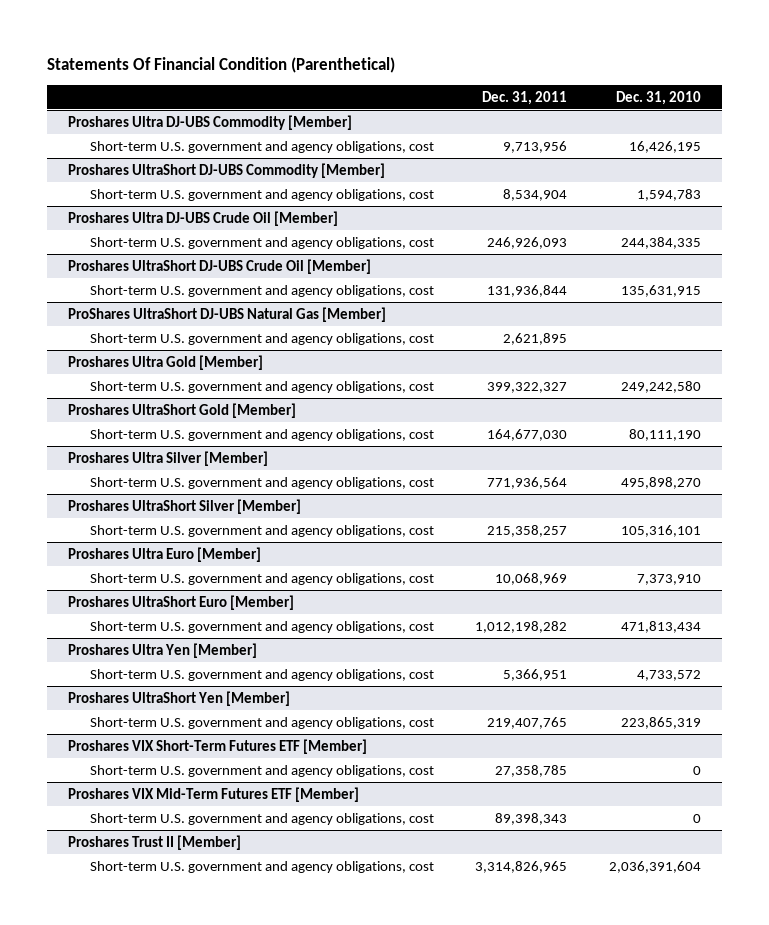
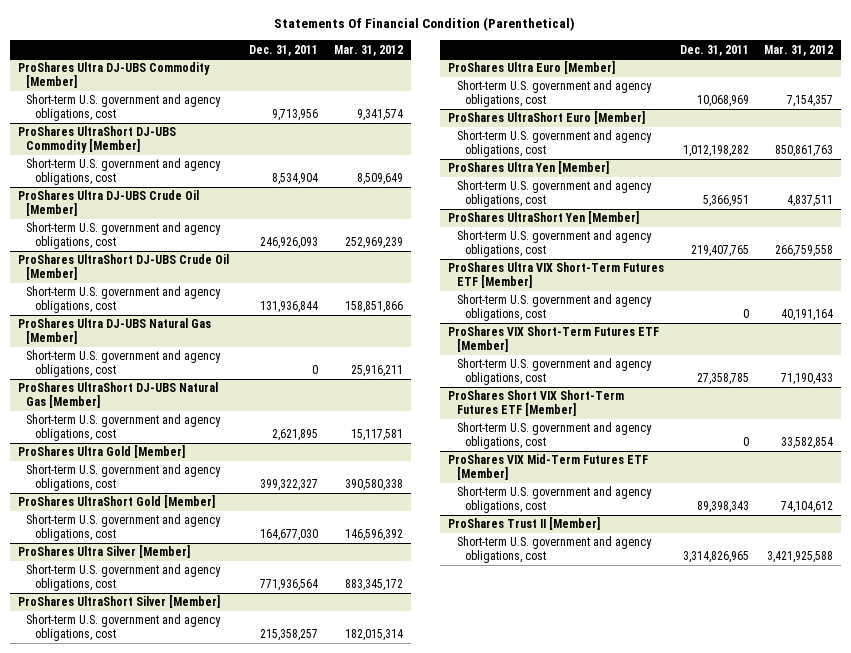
- | Dec. 31, 2011 | Dec. 31, 2010
+ | Dec. 31, 2011 | Mar. 31, 2012
- Proshares Ultra DJ-UBS Commodity [Member]
+ ProShares Ultra DJ-UBS Commodity [Member]
- Proshares UltraShort DJ-UBS Commodity [Member]
+ ProShares UltraShort DJ-UBS Commodity [Member]
- Proshares Ultra DJ-UBS Crude Oil [Member]
+ ProShares Ultra DJ-UBS Crude Oil [Member]
- Proshares UltraShort DJ-UBS Crude Oil [Member]
+ ProShares UltraShort DJ-UBS Crude Oil [Member]
+ ProShares Ultra DJ-UBS Natural Gas [Member]
+ Short-term U.S. government and agency obligations, cost | 0 | 25,916,211
- Proshares Ultra Gold [Member]
+ ProShares Ultra Gold [Member]
- Proshares UltraShort Gold [Member]
+ ProShares UltraShort Gold [Member]
- Proshares Ultra Silver [Member]
+ ProShares Ultra Silver [Member]
- Proshares UltraShort Silver [Member]
+ ProShares UltraShort Silver [Member]
- Proshares Ultra Euro [Member]
+ ProShares Ultra Euro [Member]
- Proshares UltraShort Euro [Member]
+ ProShares UltraShort Euro [Member]
- Proshares Ultra Yen [Member]
+ ProShares Ultra Yen [Member]
- Proshares UltraShort Yen [Member]
+ ProShares UltraShort Yen [Member]
- Proshares VIX Short-Term Futures ETF [Member]
+ ProShares Ultra VIX Short-Term Futures ETF [Member]
+ Short-term U.S. government and agency obligations, cost | 0 | 40,191,164
+ ProShares VIX Short-Term Futures ETF [Member]
- Proshares VIX Mid-Term Futures ETF [Member]
+ ProShares Short VIX Short-Term Futures ETF [Member]
+ Short-term U.S. government and agency obligations, cost | 0 | 33,582,854
+ ProShares VIX Mid-Term Futures ETF [Member]
- Proshares Trust II [Member]
+ ProShares Trust II [Member]

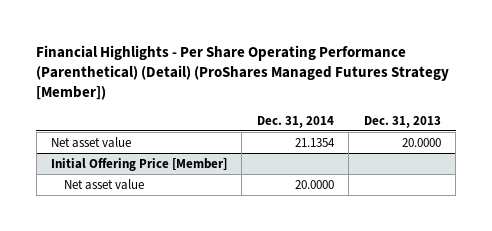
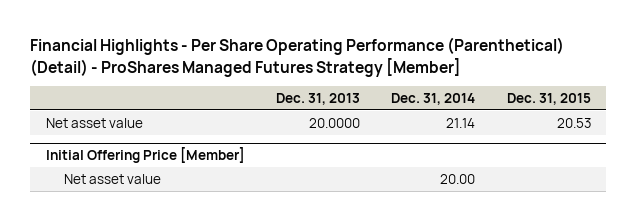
- Financial Highlights - Per Share Operating Performance (Parenthetical) (Detail) (ProShares Managed Futures Strategy [Member])
+ Financial Highlights - Per Share Operating Performance (Parenthetical) (Detail) - ProShares Managed Futures Strategy [Member]
- | Dec. 31, 2014 | Dec. 31, 2013
+ | Dec. 31, 2013 | Dec. 31, 2014 | Dec. 31, 2015
- Net asset value | 21.1354 | 20.0000
+ Net asset value | 20.0000 | 21.14 | 20.53
@ Initial Offering Price [Member]
- Net asset value | 20.0000 |
+ Net asset value | | 20.00 |

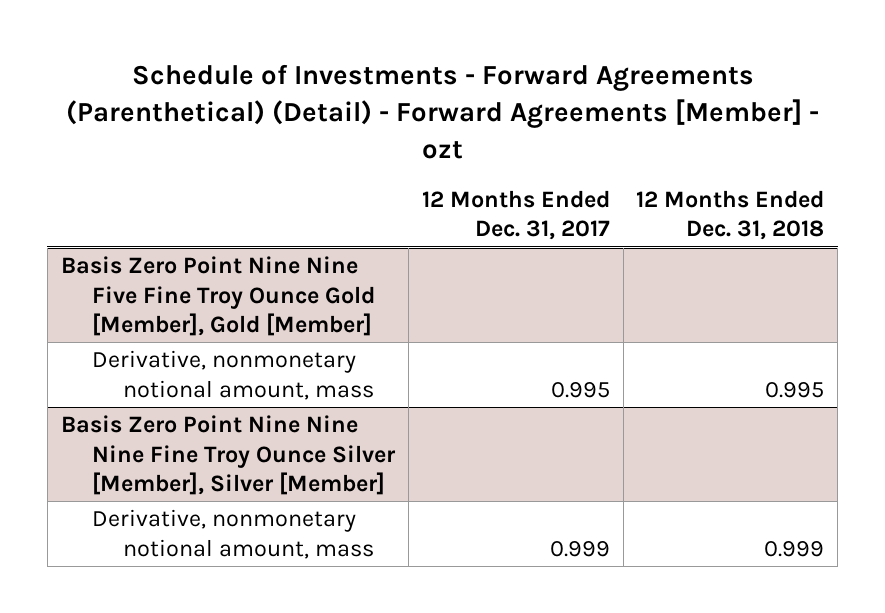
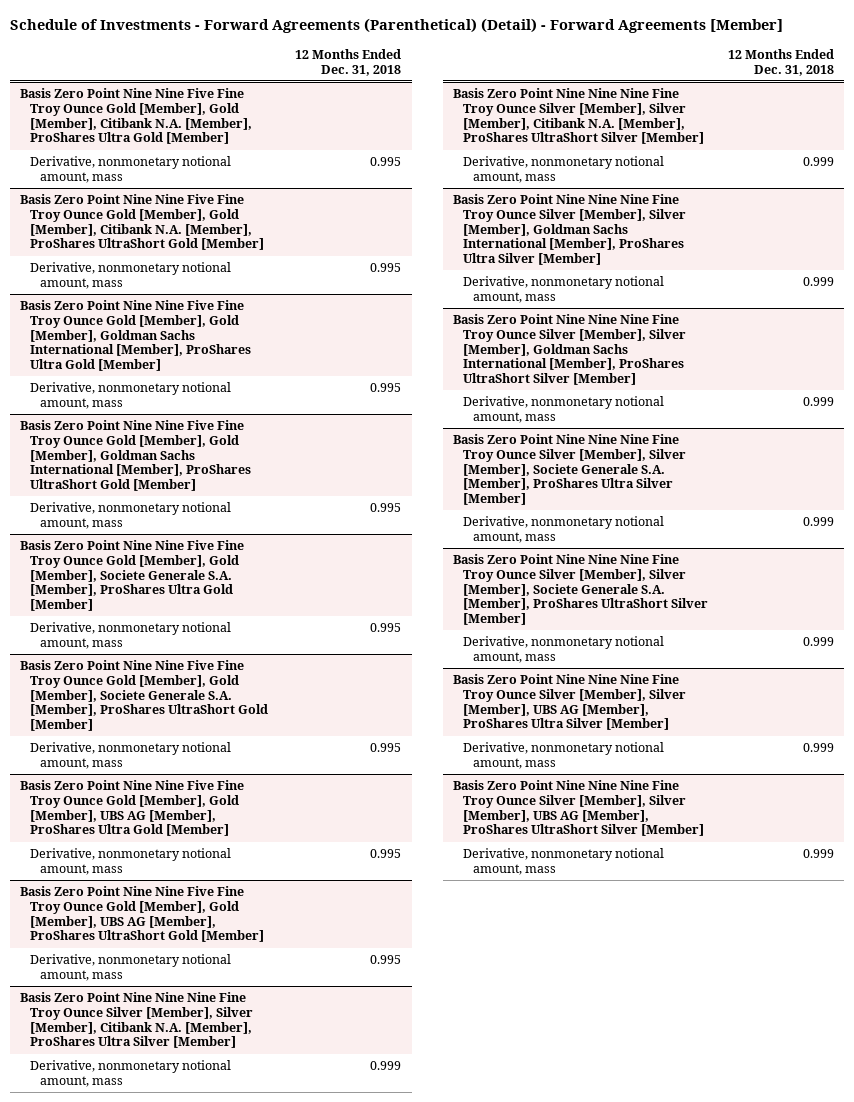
- Schedule of Investments - Forward Agreements (Parenthetical) (Detail) - Forward Agreements [Member] - ozt
+ Schedule of Investments - Forward Agreements (Parenthetical) (Detail) - Forward Agreements [Member]
- | 12 Months Ended Dec. 31, 2017 | 12 Months Ended Dec. 31, 2018
+ | 12 Months Ended Dec. 31, 2018
- Basis Zero Point Nine Nine Five Fine Troy Ounce Gold [Member], Gold [Member]
+ Basis Zero Point Nine Nine Five Fine Troy Ounce Gold [Member], Gold [Member], Citibank N.A. [Member], ProShares Ultra Gold [Member]
- Basis Zero Point Nine Nine Nine Fine Troy Ounce Silver [Member], Silver [Member]
+ Basis Zero Point Nine Nine Five Fine Troy Ounce Gold [Member], Gold [Member], Citibank N.A. [Member], ProShares UltraShort Gold [Member]
+ Derivative, nonmonetary notional amount, mass | 0.995
+ Basis Zero Point Nine Nine Five Fine Troy Ounce Gold [Member], Gold [Member], Goldman Sachs International [Member], ProShares Ultra Gold [Member]
+ Derivative, nonmonetary notional amount, mass | 0.995
+ Basis Zero Point Nine Nine Five Fine Troy Ounce Gold [Member], Gold [Member], Goldman Sachs International [Member], ProShares UltraShort Gold [Member]
+ Derivative, nonmonetary notional amount, mass | 0.995
+ Basis Zero Point Nine Nine Five Fine Troy Ounce Gold [Member], Gold [Member], Societe Generale S.A. [Member], ProShares Ultra Gold [Member]
+ Derivative, nonmonetary notional amount, mass | 0.995
+ Basis Zero Point Nine Nine Five Fine Troy Ounce Gold [Member], Gold [Member], Societe Generale S.A. [Member], ProShares UltraShort Gold [Member]
+ Derivative, nonmonetary notional amount, mass | 0.995
+ Basis Zero Point Nine Nine Five Fine Troy Ounce Gold [Member], Gold [Member], UBS AG [Member], ProShares Ultra Gold [Member]
+ Derivative, nonmonetary notional amount, mass | 0.995
+ Basis Zero Point Nine Nine Five Fine Troy Ounce Gold [Member], Gold [Member], UBS AG [Member], ProShares UltraShort Gold [Member]
+ Derivative, nonmonetary notional amount, mass | 0.995
+ Basis Zero Point Nine Nine Nine Fine Troy Ounce Silver [Member], Silver [Member], Citibank N.A. [Member], ProShares Ultra Silver [Member]
+ Basis Zero Point Nine Nine Nine Fine Troy Ounce Silver [Member], Silver [Member], Citibank N.A. [Member], ProShares UltraShort Silver [Member]
+ Derivative, nonmonetary notional amount, mass | 0.999
+ Basis Zero Point Nine Nine Nine Fine Troy Ounce Silver [Member], Silver [Member], Goldman Sachs International [Member], ProShares Ultra Silver [Member]
+ Derivative, nonmonetary notional amount, mass | 0.999
+ Basis Zero Point Nine Nine Nine Fine Troy Ounce Silver [Member], Silver [Member], Goldman Sachs International [Member], ProShares UltraShort Silver [Member]
+ Derivative, nonmonetary notional amount, mass | 0.999
+ Basis Zero Point Nine Nine Nine Fine Troy Ounce Silver [Member], Silver [Member], Societe Generale S.A. [Member], ProShares Ultra Silver [Member]
+ Derivative, nonmonetary notional amount, mass | 0.999
+ Basis Zero Point Nine Nine Nine Fine Troy Ounce Silver [Member], Silver [Member], Societe Generale S.A. [Member], ProShares UltraShort Silver [Member]
+ Derivative, nonmonetary notional amount, mass | 0.999
+ Basis Zero Point Nine Nine Nine Fine Troy Ounce Silver [Member], Silver [Member], UBS AG [Member], ProShares Ultra Silver [Member]
+ Derivative, nonmonetary notional amount, mass | 0.999
+ Basis Zero Point Nine Nine Nine Fine Troy Ounce Silver [Member], Silver [Member], UBS AG [Member], ProShares UltraShort Silver [Member]
+ Derivative, nonmonetary notional amount, mass | 0.999

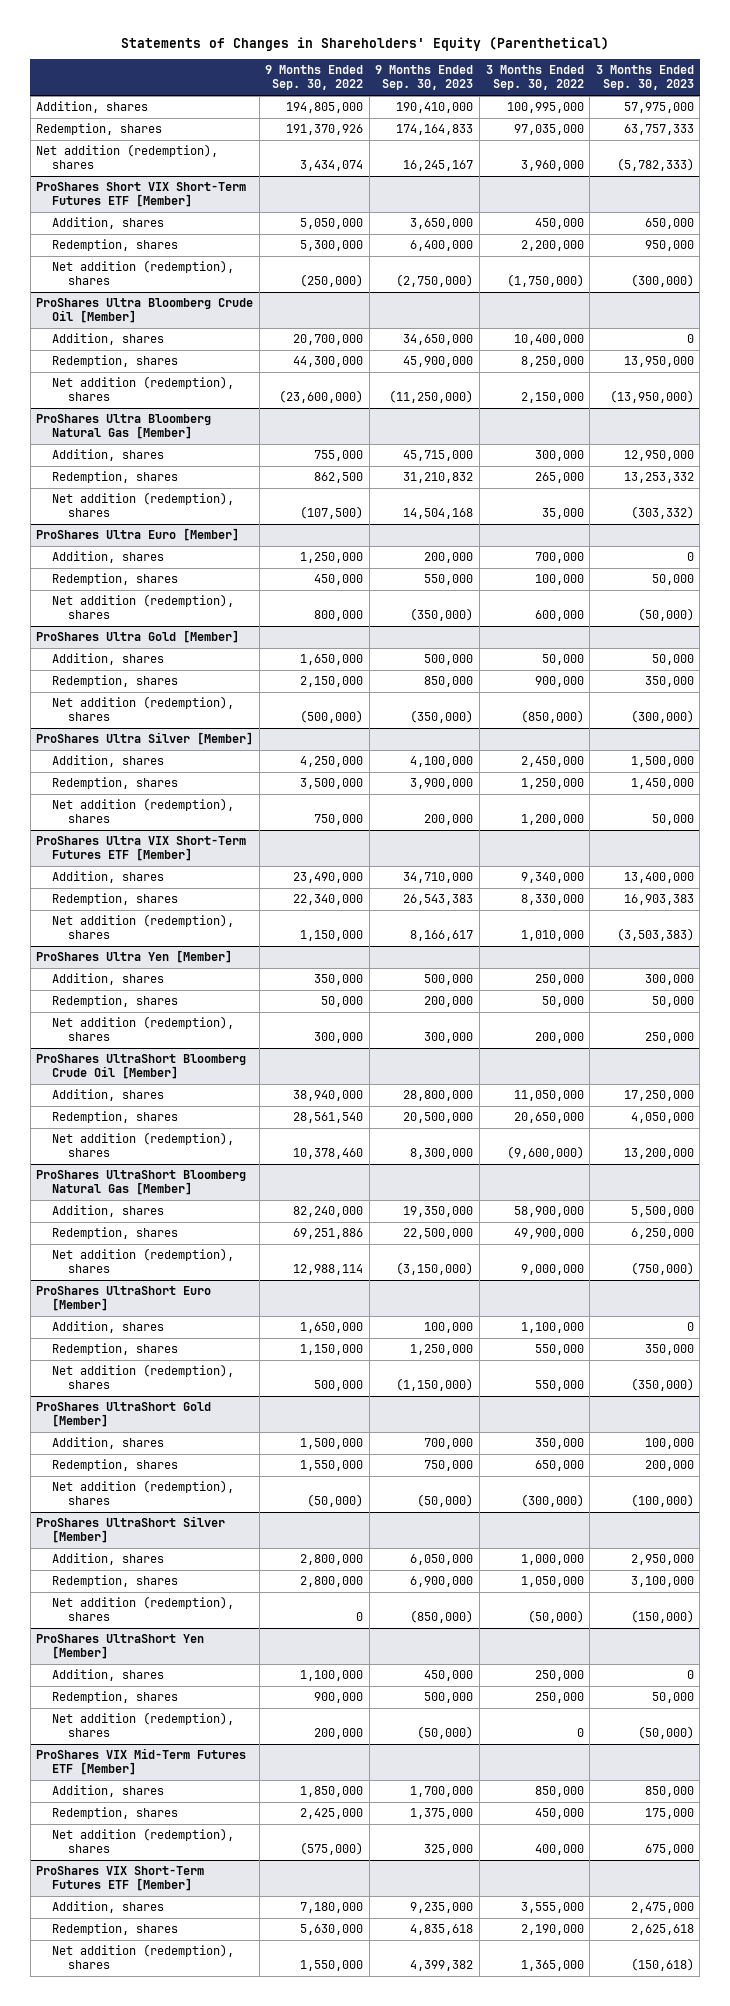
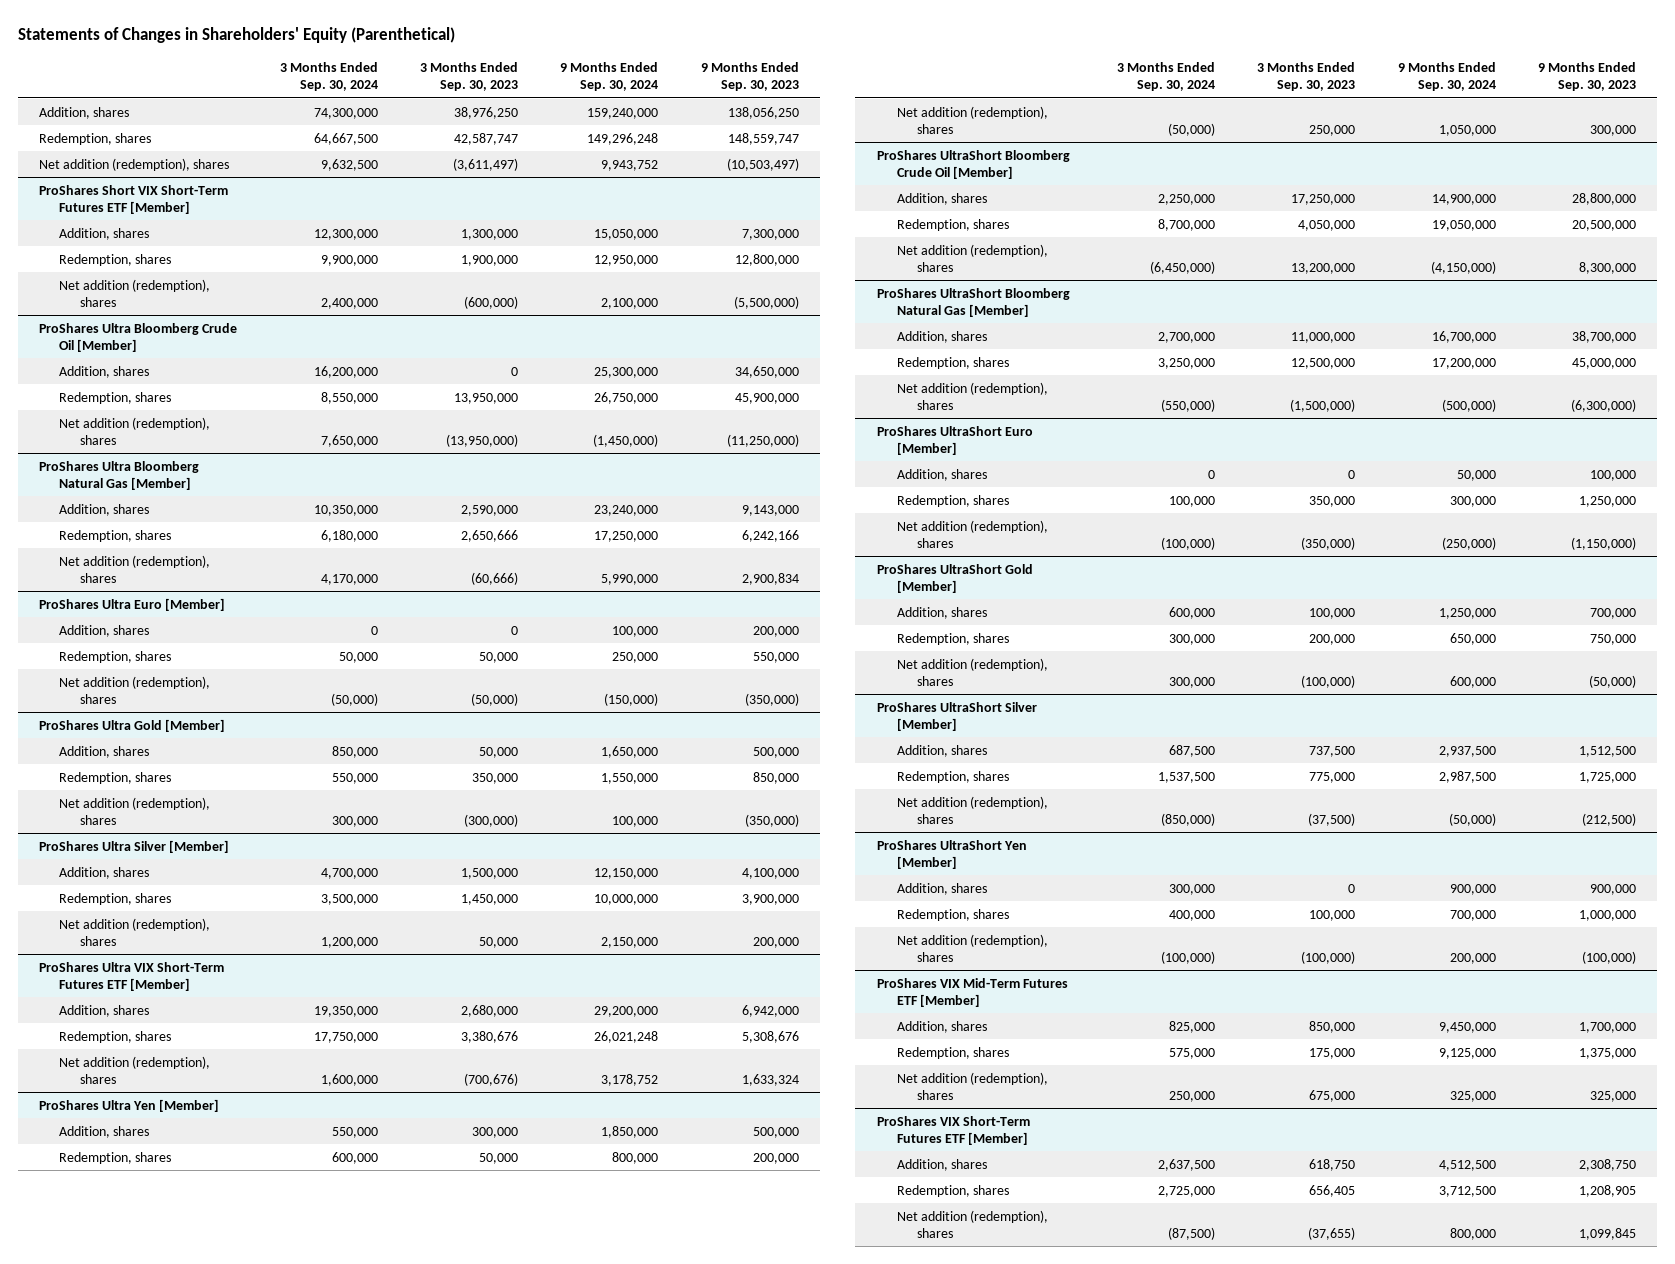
- | 9 Months Ended Sep. 30, 2022 | 9 Months Ended Sep. 30, 2023 | 3 Months Ended Sep. 30, 2022 | 3 Months Ended Sep. 30, 2023
+ | 3 Months Ended Sep. 30, 2024 | 3 Months Ended Sep. 30, 2023 | 9 Months Ended Sep. 30, 2024 | 9 Months Ended Sep. 30, 2023
- Addition, shares | 194,805,000 | 190,410,000 | 100,995,000 | 57,975,000
- Redemption, shares | 191,370,926 | 174,164,833 | 97,035,000 | 63,757,333
- Net addition (redemption), shares | 3,434,074 | 16,245,167 | 3,960,000 | (5,782,333)
+ Addition, shares | 74,300,000 | 38,976,250 | 159,240,000 | 138,056,250
+ Redemption, shares | 64,667,500 | 42,587,747 | 149,296,248 | 148,559,747
+ Net addition (redemption), shares | 9,632,500 | (3,611,497) | 9,943,752 | (10,503,497)
@ ProShares Short VIX Short-Term Futures ETF [Member]
- Addition, shares | 5,050,000 | 3,650,000 | 450,000 | 650,000
- Redemption, shares | 5,300,000 | 6,400,000 | 2,200,000 | 950,000
- Net addition (redemption), shares | (250,000) | (2,750,000) | (1,750,000) | (300,000)
+ Addition, shares | 12,300,000 | 1,300,000 | 15,050,000 | 7,300,000
+ Redemption, shares | 9,900,000 | 1,900,000 | 12,950,000 | 12,800,000
+ Net addition (redemption), shares | 2,400,000 | (600,000) | 2,100,000 | (5,500,000)
@ ProShares Ultra Bloomberg Natural Gas [Member]
- Addition, shares | 755,000 | 45,715,000 | 300,000 | 12,950,000
- Redemption, shares | 862,500 | 31,210,832 | 265,000 | 13,253,332
- Net addition (redemption), shares | (107,500) | 14,504,168 | 35,000 | (303,332)
+ Addition, shares | 10,350,000 | 2,590,000 | 23,240,000 | 9,143,000
+ Redemption, shares | 6,180,000 | 2,650,666 | 17,250,000 | 6,242,166
+ Net addition (redemption), shares | 4,170,000 | (60,666) | 5,990,000 | 2,900,834
@ ProShares Ultra VIX Short-Term Futures ETF [Member]
- Addition, shares | 23,490,000 | 34,710,000 | 9,340,000 | 13,400,000
- Redemption, shares | 22,340,000 | 26,543,383 | 8,330,000 | 16,903,383
- Net addition (redemption), shares | 1,150,000 | 8,166,617 | 1,010,000 | (3,503,383)
+ Addition, shares | 19,350,000 | 2,680,000 | 29,200,000 | 6,942,000
+ Redemption, shares | 17,750,000 | 3,380,676 | 26,021,248 | 5,308,676
+ Net addition (redemption), shares | 1,600,000 | (700,676) | 3,178,752 | 1,633,324
@ ProShares UltraShort Bloomberg Natural Gas [Member]
- Addition, shares | 82,240,000 | 19,350,000 | 58,900,000 | 5,500,000
- Redemption, shares | 69,251,886 | 22,500,000 | 49,900,000 | 6,250,000
- Net addition (redemption), shares | 12,988,114 | (3,150,000) | 9,000,000 | (750,000)
+ Addition, shares | 2,700,000 | 11,000,000 | 16,700,000 | 38,700,000
+ Redemption, shares | 3,250,000 | 12,500,000 | 17,200,000 | 45,000,000
+ Net addition (redemption), shares | (550,000) | (1,500,000) | (500,000) | (6,300,000)
@ ProShares UltraShort Silver [Member]
- Addition, shares | 2,800,000 | 6,050,000 | 1,000,000 | 2,950,000
- Redemption, shares | 2,800,000 | 6,900,000 | 1,050,000 | 3,100,000
- Net addition (redemption), shares | 0 | (850,000) | (50,000) | (150,000)
+ Addition, shares | 687,500 | 737,500 | 2,937,500 | 1,512,500
+ Redemption, shares | 1,537,500 | 775,000 | 2,987,500 | 1,725,000
+ Net addition (redemption), shares | (850,000) | (37,500) | (50,000) | (212,500)
@ ProShares UltraShort Yen [Member]
- Addition, shares | 1,100,000 | 450,000 | 250,000 | 0
- Redemption, shares | 900,000 | 500,000 | 250,000 | 50,000
- Net addition (redemption), shares | 200,000 | (50,000) | 0 | (50,000)
+ Addition, shares | 300,000 | 0 | 900,000 | 900,000
+ Redemption, shares | 400,000 | 100,000 | 700,000 | 1,000,000
+ Net addition (redemption), shares | (100,000) | (100,000) | 200,000 | (100,000)
@ ProShares VIX Short-Term Futures ETF [Member]
- Addition, shares | 7,180,000 | 9,235,000 | 3,555,000 | 2,475,000
- Redemption, shares | 5,630,000 | 4,835,618 | 2,190,000 | 2,625,618
- Net addition (redemption), shares | 1,550,000 | 4,399,382 | 1,365,000 | (150,618)
+ Addition, shares | 2,637,500 | 618,750 | 4,512,500 | 2,308,750
+ Redemption, shares | 2,725,000 | 656,405 | 3,712,500 | 1,208,905
+ Net addition (redemption), shares | (87,500) | (37,655) | 800,000 | 1,099,845

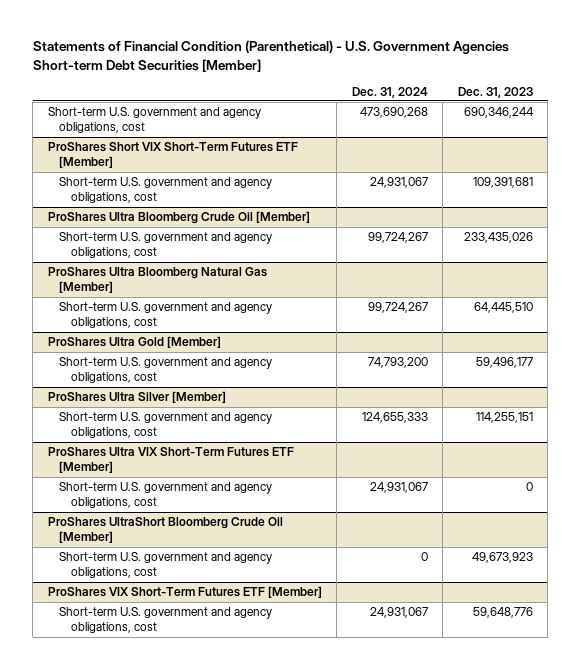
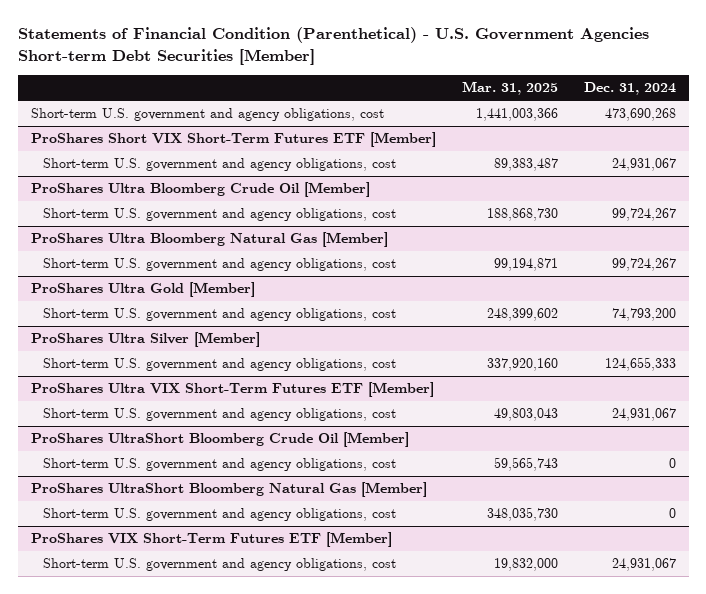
- | Dec. 31, 2024 | Dec. 31, 2023
+ | Mar. 31, 2025 | Dec. 31, 2024
+ ProShares UltraShort Bloomberg Natural Gas [Member]
+ Short-term U.S. government and agency obligations, cost | 348,035,730 | 0

